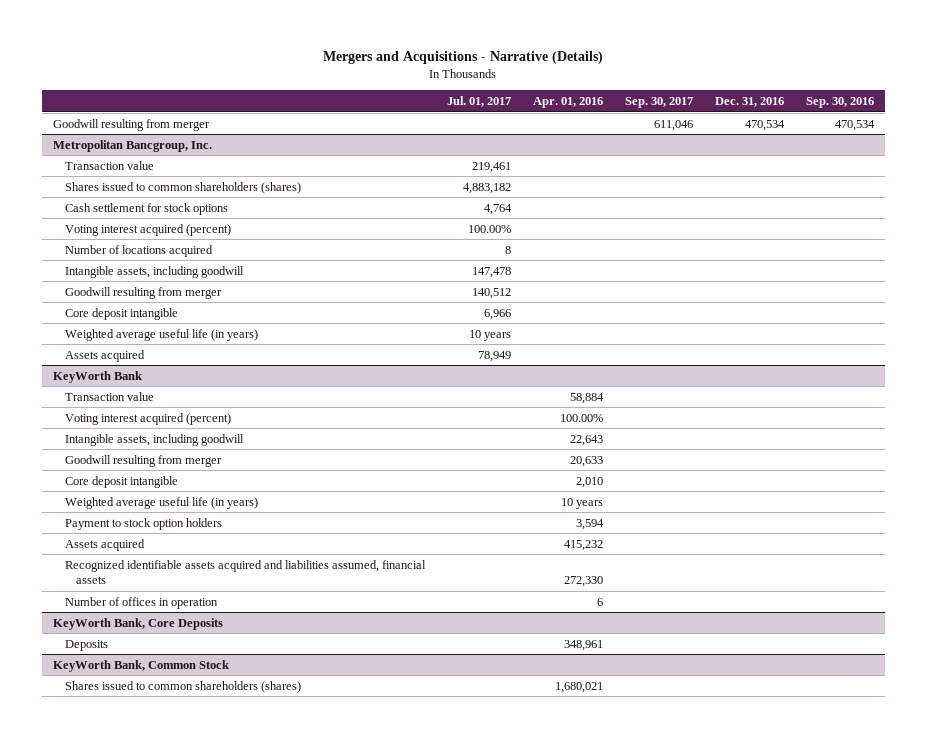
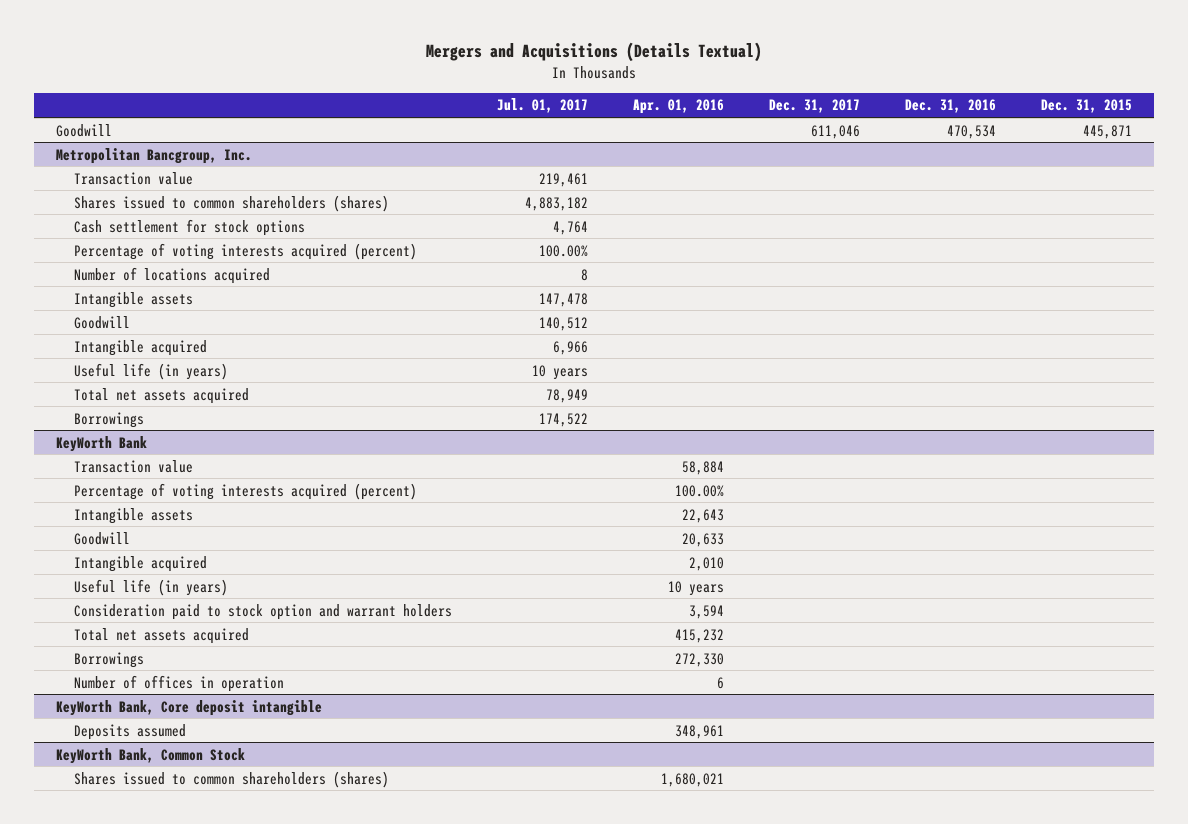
- Mergers and Acquisitions - Narrative (Details)
+ Mergers and Acquisitions (Details Textual)
- | Jul. 01, 2017 | Apr. 01, 2016 | Sep. 30, 2017 | Dec. 31, 2016 | Sep. 30, 2016
+ | Jul. 01, 2017 | Apr. 01, 2016 | Dec. 31, 2017 | Dec. 31, 2016 | Dec. 31, 2015
- Goodwill resulting from merger | | | 611,046 | 470,534 | 470,534
+ Goodwill | | | 611,046 | 470,534 | 445,871
@ Metropolitan Bancgroup, Inc.
- Voting interest acquired (percent) | 100.00% | | | |
+ Percentage of voting interests acquired (percent) | 100.00% | | | |
- Intangible assets, including goodwill | 147,478 | | | |
- Goodwill resulting from merger | 140,512 | | | |
- Core deposit intangible | 6,966 | | | |
- Weighted average useful life (in years) | 10 years | | | |
- Assets acquired | 78,949 | | | |
+ Intangible assets | 147,478 | | | |
+ Goodwill | 140,512 | | | |
+ Intangible acquired | 6,966 | | | |
+ Useful life (in years) | 10 years | | | |
+ Total net assets acquired | 78,949 | | | |
+ Borrowings | 174,522 | | | |
@ KeyWorth Bank
- Voting interest acquired (percent) | | 100.00% | | |
- Intangible assets, including goodwill | | 22,643 | | |
- Goodwill resulting from merger | | 20,633 | | |
- Core deposit intangible | | 2,010 | | |
- Weighted average useful life (in years) | | 10 years | | |
- Payment to stock option holders | | 3,594 | | |
- Assets acquired | | 415,232 | | |
- Recognized identifiable assets acquired and liabilities assumed, financial assets | | 272,330 | | |
+ Percentage of voting interests acquired (percent) | | 100.00% | | |
+ Intangible assets | | 22,643 | | |
+ Goodwill | | 20,633 | | |
+ Intangible acquired | | 2,010 | | |
+ Useful life (in years) | | 10 years | | |
+ Consideration paid to stock option and warrant holders | | 3,594 | | |
+ Total net assets acquired | | 415,232 | | |
+ Borrowings | | 272,330 | | |
- KeyWorth Bank, Core Deposits
- Deposits | | 348,961 | | |
+ KeyWorth Bank, Core deposit intangible
+ Deposits assumed | | 348,961 | | |

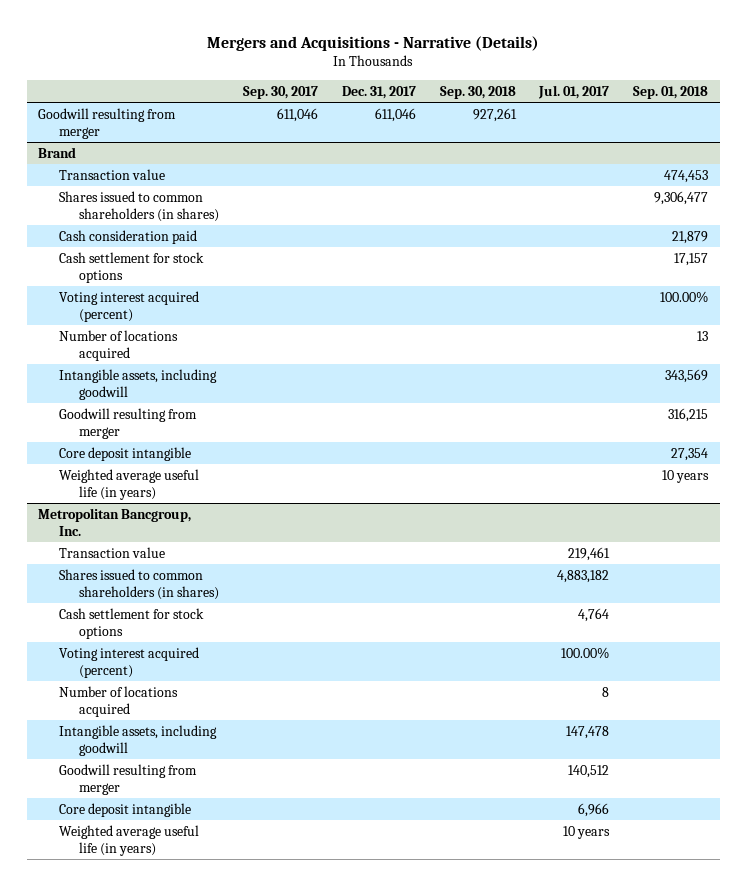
- Mergers and Acquisitions (Details Textual)
+ Mergers and Acquisitions - Narrative (Details)
- | Jul. 01, 2017 | Apr. 01, 2016 | Dec. 31, 2017 | Dec. 31, 2016 | Dec. 31, 2015
+ | Sep. 30, 2017 | Dec. 31, 2017 | Sep. 30, 2018 | Jul. 01, 2017 | Sep. 01, 2018
- Goodwill | | | 611,046 | 470,534 | 445,871
+ Goodwill resulting from merger | 611,046 | 611,046 | 927,261 | |
+ Brand
+ Transaction value | | | | | 474,453
+ Shares issued to common shareholders (in shares) | | | | | 9,306,477
+ Cash consideration paid | | | | | 21,879
+ Cash settlement for stock options | | | | | 17,157
+ Voting interest acquired (percent) | | | | | 100.00%
+ Number of locations acquired | | | | | 13
+ Intangible assets, including goodwill | | | | | 343,569
+ Goodwill resulting from merger | | | | | 316,215
+ Core deposit intangible | | | | | 27,354
+ Weighted average useful life (in years) | | | | | 10 years
@ Metropolitan Bancgroup, Inc.
- Shares issued to common shareholders (shares) | 4,883,182 | | | |
+ Shares issued to common shareholders (in shares) | | | | 4,883,182 |
- Percentage of voting interests acquired (percent) | 100.00% | | | |
+ Voting interest acquired (percent) | | | | 100.00% |
- Intangible assets | 147,478 | | | |
- Goodwill | 140,512 | | | |
- Intangible acquired | 6,966 | | | |
- Useful life (in years) | 10 years | | | |
- Total net assets acquired | 78,949 | | | |
- Borrowings | 174,522 | | | |
- KeyWorth Bank
- Transaction value | | 58,884 | | |
- Percentage of voting interests acquired (percent) | | 100.00% | | |
- Intangible assets | | 22,643 | | |
- Goodwill | | 20,633 | | |
- Intangible acquired | | 2,010 | | |
- Useful life (in years) | | 10 years | | |
- Consideration paid to stock option and warrant holders | | 3,594 | | |
- Total net assets acquired | | 415,232 | | |
- Borrowings | | 272,330 | | |
- Number of offices in operation | | 6 | | |
- KeyWorth Bank, Core deposit intangible
- Deposits assumed | | 348,961 | | |
- KeyWorth Bank, Common Stock
- Shares issued to common shareholders (shares) | | 1,680,021 | | |
@ Metropolitan Bancgroup, Inc.
+ Intangible assets, including goodwill | | | | 147,478 |
+ Goodwill resulting from merger | | | | 140,512 |
+ Core deposit intangible | | | | 6,966 |
+ Weighted average useful life (in years) | | | | 10 years |

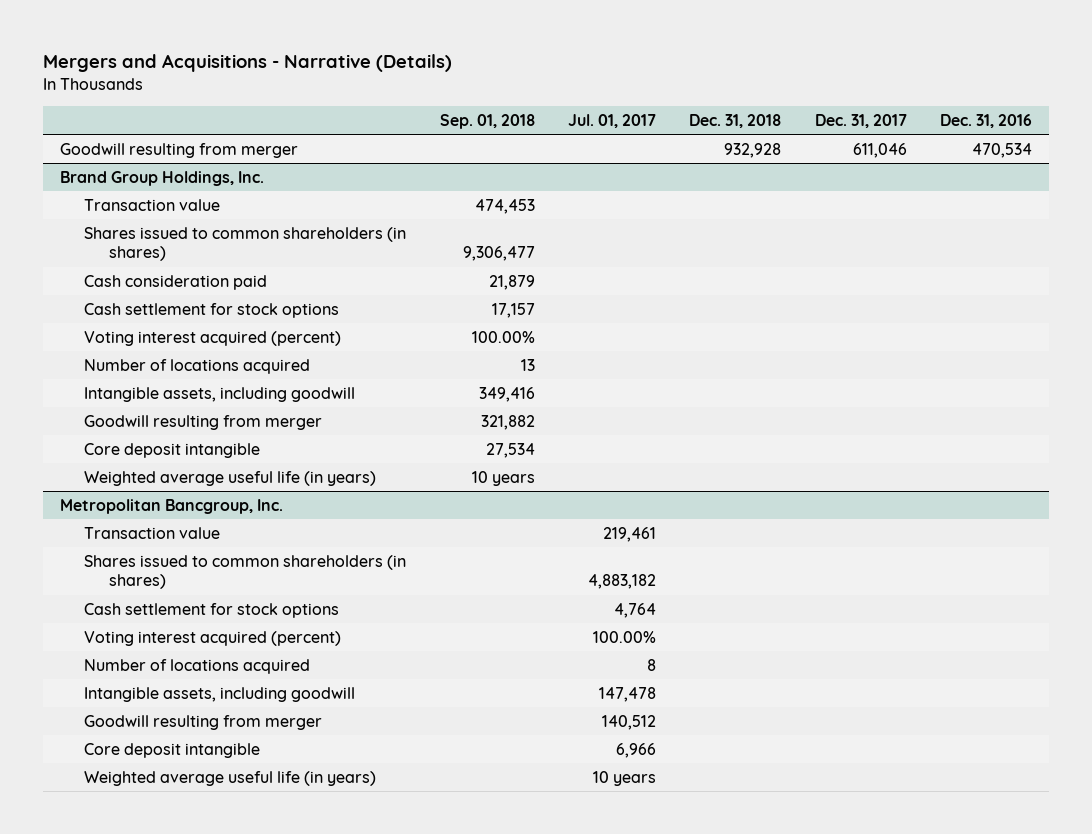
- | Sep. 30, 2017 | Dec. 31, 2017 | Sep. 30, 2018 | Jul. 01, 2017 | Sep. 01, 2018
+ | Sep. 01, 2018 | Jul. 01, 2017 | Dec. 31, 2018 | Dec. 31, 2017 | Dec. 31, 2016
- Brand
+ Brand Group Holdings, Inc.
- Intangible assets, including goodwill | | | | | 343,569
- Goodwill resulting from merger | | | | | 316,215
- Core deposit intangible | | | | | 27,354
+ Intangible assets, including goodwill | 349,416 | | | |
+ Goodwill resulting from merger | 321,882 | | | |
+ Core deposit intangible | 27,534 | | | |

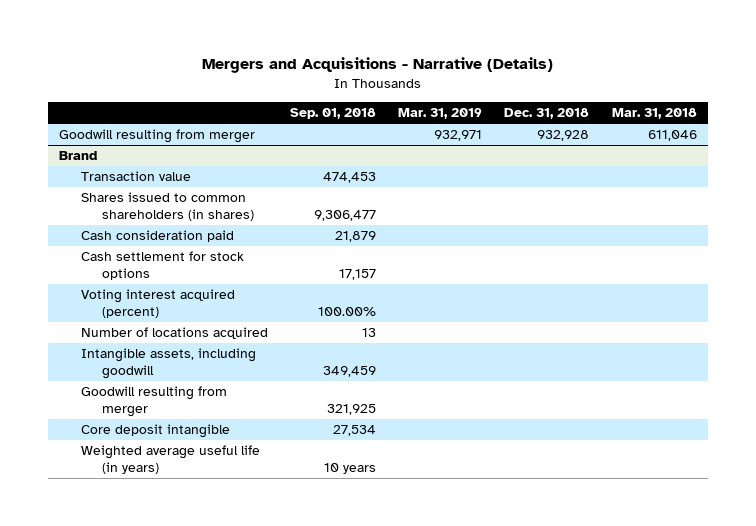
- | Sep. 01, 2018 | Jul. 01, 2017 | Dec. 31, 2018 | Dec. 31, 2017 | Dec. 31, 2016
+ | Sep. 01, 2018 | Mar. 31, 2019 | Dec. 31, 2018 | Mar. 31, 2018
- Brand Group Holdings, Inc.
+ Brand
- Intangible assets, including goodwill | 349,416 | | | |
- Goodwill resulting from merger | 321,882 | | | |
+ Intangible assets, including goodwill | 349,459 | | |
+ Goodwill resulting from merger | 321,925 | | |
- Metropolitan Bancgroup, Inc.
- Transaction value | | 219,461 | | |
- Shares issued to common shareholders (in shares) | | 4,883,182 | | |
- Cash settlement for stock options | | 4,764 | | |
- Voting interest acquired (percent) | | 100.00% | | |
- Number of locations acquired | | 8 | | |
- Intangible assets, including goodwill | | 147,478 | | |
- Goodwill resulting from merger | | 140,512 | | |
- Core deposit intangible | | 6,966 | | |
- Weighted average useful life (in years) | | 10 years | | |

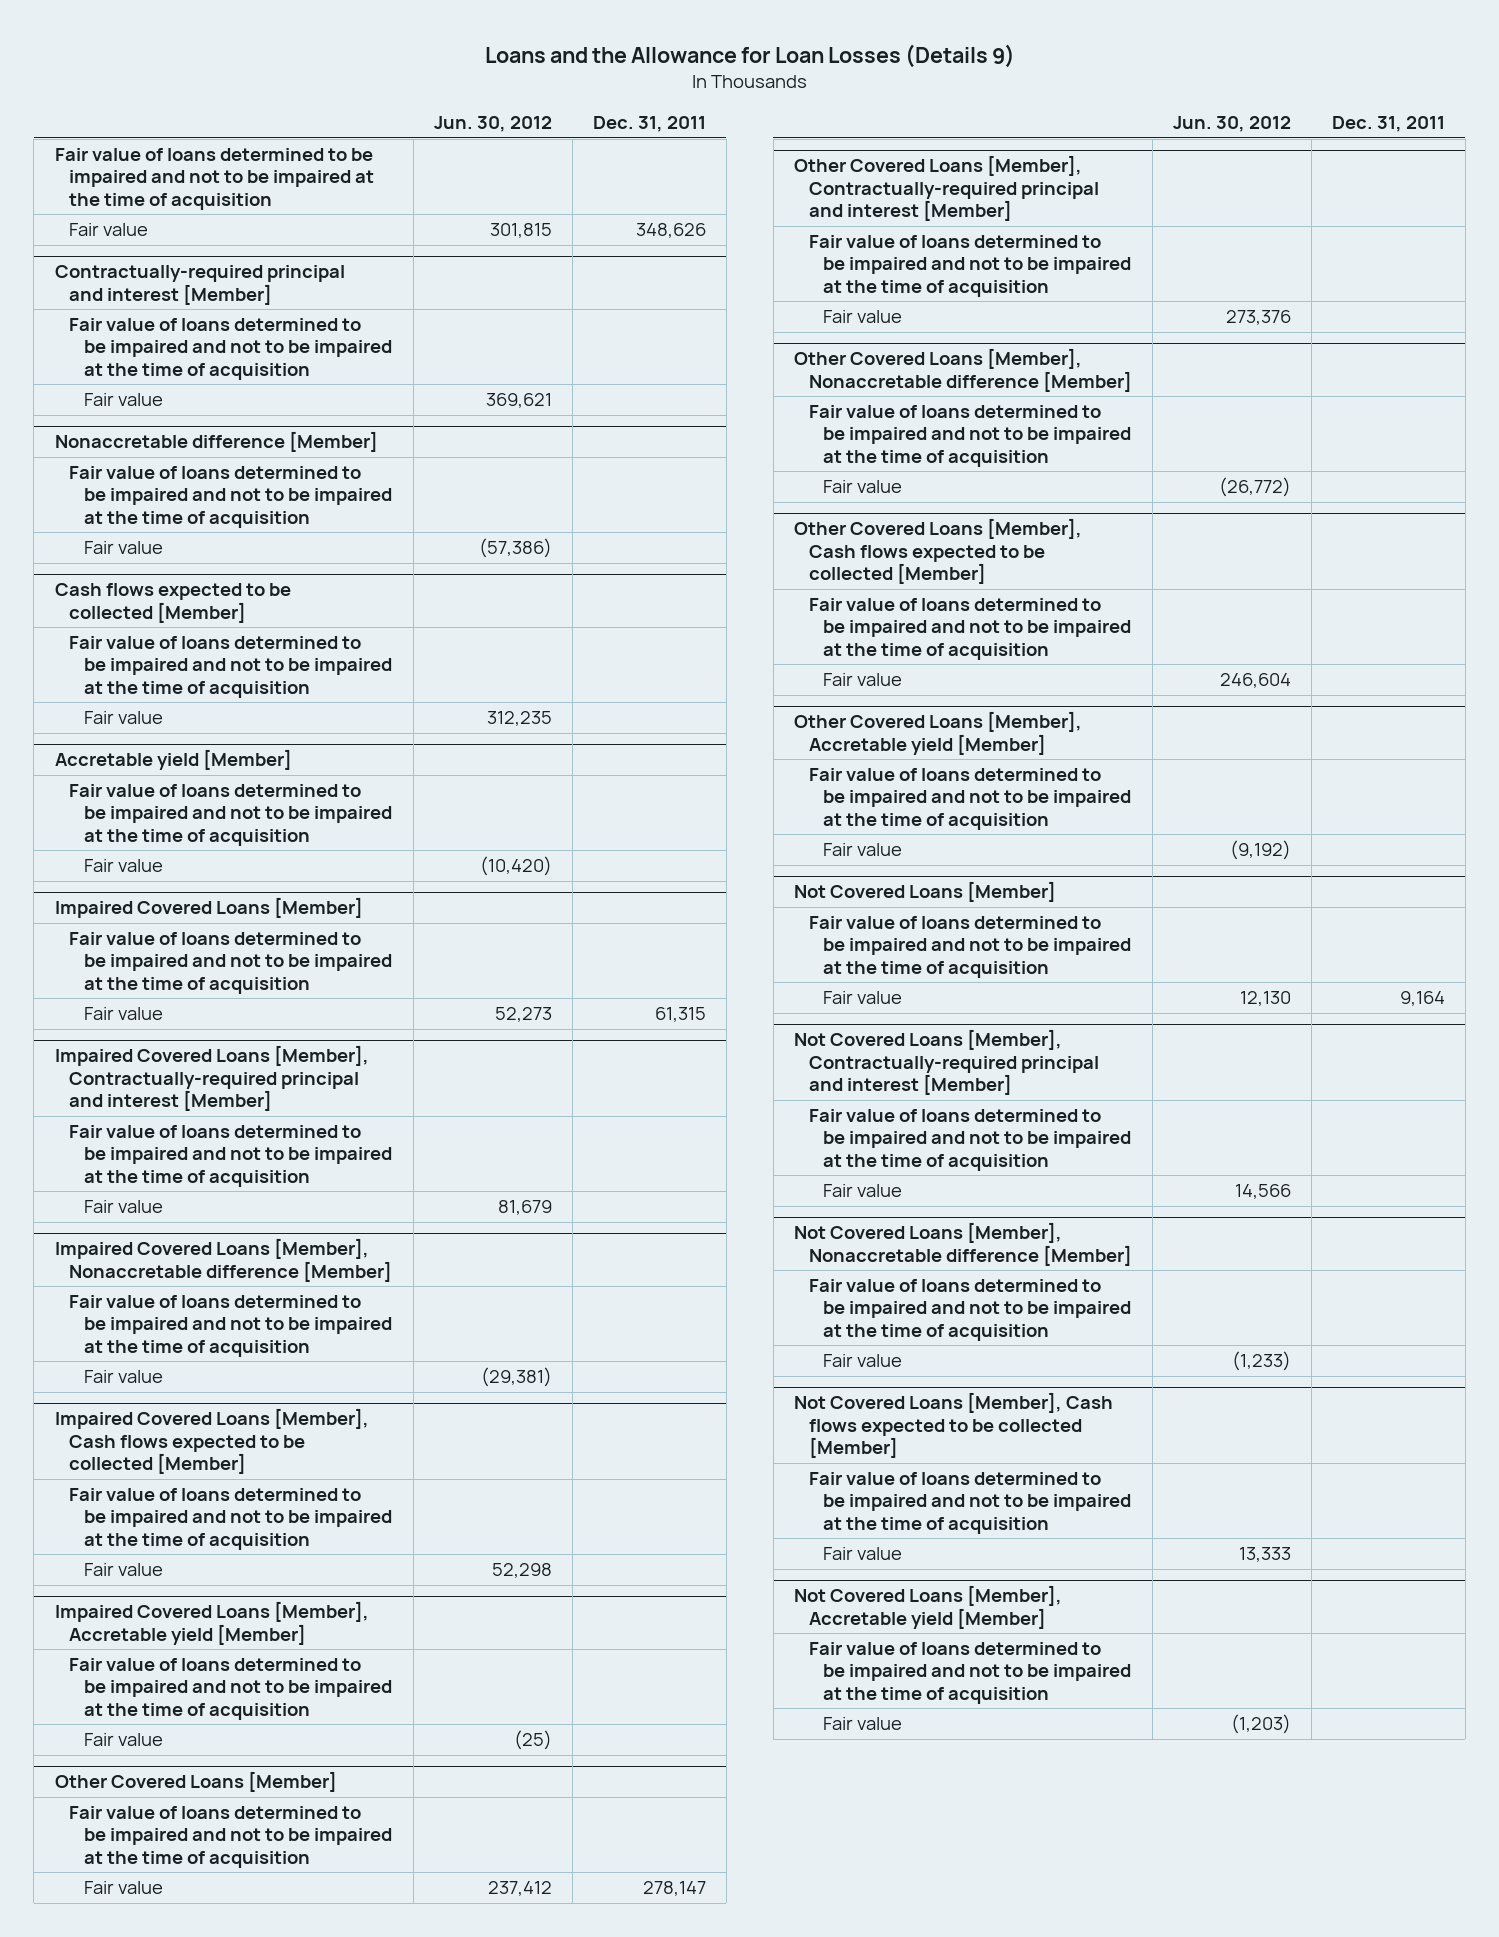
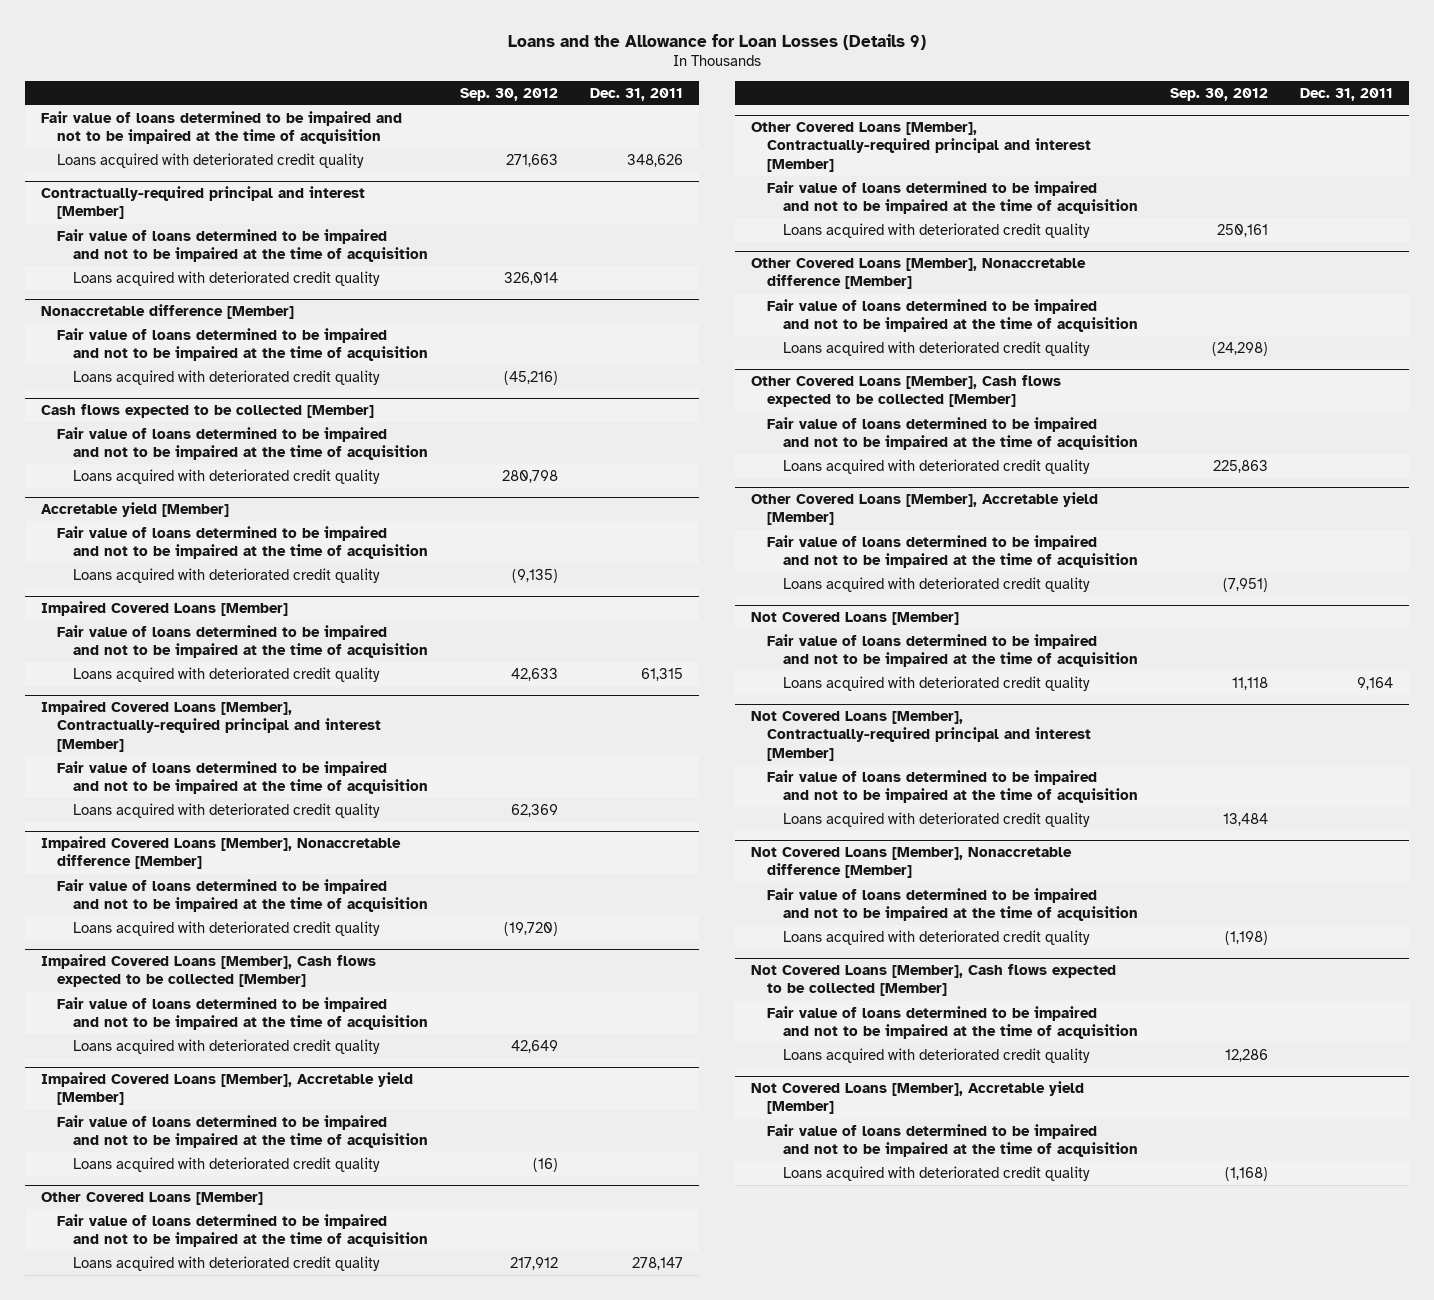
- | Jun. 30, 2012 | Dec. 31, 2011
+ | Sep. 30, 2012 | Dec. 31, 2011
- Fair value | 301,815 | 348,626
+ Loans acquired with deteriorated credit quality | 271,663 | 348,626
@ Contractually-required principal and interest [Member]
- Fair value | 369,621 |
+ Loans acquired with deteriorated credit quality | 326,014 |
@ Nonaccretable difference [Member]
- Fair value | (57,386) |
+ Loans acquired with deteriorated credit quality | (45,216) |
@ Cash flows expected to be collected [Member]
- Fair value | 312,235 |
+ Loans acquired with deteriorated credit quality | 280,798 |
@ Accretable yield [Member]
- Fair value | (10,420) |
+ Loans acquired with deteriorated credit quality | (9,135) |
@ Impaired Covered Loans [Member]
- Fair value | 52,273 | 61,315
+ Loans acquired with deteriorated credit quality | 42,633 | 61,315
@ Impaired Covered Loans [Member], Contractually-required principal and interest [Member]
- Fair value | 81,679 |
+ Loans acquired with deteriorated credit quality | 62,369 |
@ Impaired Covered Loans [Member], Nonaccretable difference [Member]
- Fair value | (29,381) |
+ Loans acquired with deteriorated credit quality | (19,720) |
@ Impaired Covered Loans [Member], Cash flows expected to be collected [Member]
- Fair value | 52,298 |
+ Loans acquired with deteriorated credit quality | 42,649 |
@ Impaired Covered Loans [Member], Accretable yield [Member]
- Fair value | (25) |
+ Loans acquired with deteriorated credit quality | (16) |
@ Other Covered Loans [Member]
- Fair value | 237,412 | 278,147
+ Loans acquired with deteriorated credit quality | 217,912 | 278,147
@ Other Covered Loans [Member], Contractually-required principal and interest [Member]
- Fair value | 273,376 |
+ Loans acquired with deteriorated credit quality | 250,161 |
@ Other Covered Loans [Member], Nonaccretable difference [Member]
- Fair value | (26,772) |
+ Loans acquired with deteriorated credit quality | (24,298) |
@ Other Covered Loans [Member], Cash flows expected to be collected [Member]
- Fair value | 246,604 |
+ Loans acquired with deteriorated credit quality | 225,863 |
@ Other Covered Loans [Member], Accretable yield [Member]
- Fair value | (9,192) |
+ Loans acquired with deteriorated credit quality | (7,951) |
@ Not Covered Loans [Member]
- Fair value | 12,130 | 9,164
+ Loans acquired with deteriorated credit quality | 11,118 | 9,164
@ Not Covered Loans [Member], Contractually-required principal and interest [Member]
- Fair value | 14,566 |
+ Loans acquired with deteriorated credit quality | 13,484 |
@ Not Covered Loans [Member], Nonaccretable difference [Member]
- Fair value | (1,233) |
+ Loans acquired with deteriorated credit quality | (1,198) |
@ Not Covered Loans [Member], Cash flows expected to be collected [Member]
- Fair value | 13,333 |
+ Loans acquired with deteriorated credit quality | 12,286 |
@ Not Covered Loans [Member], Accretable yield [Member]
- Fair value | (1,203) |
+ Loans acquired with deteriorated credit quality | (1,168) |

